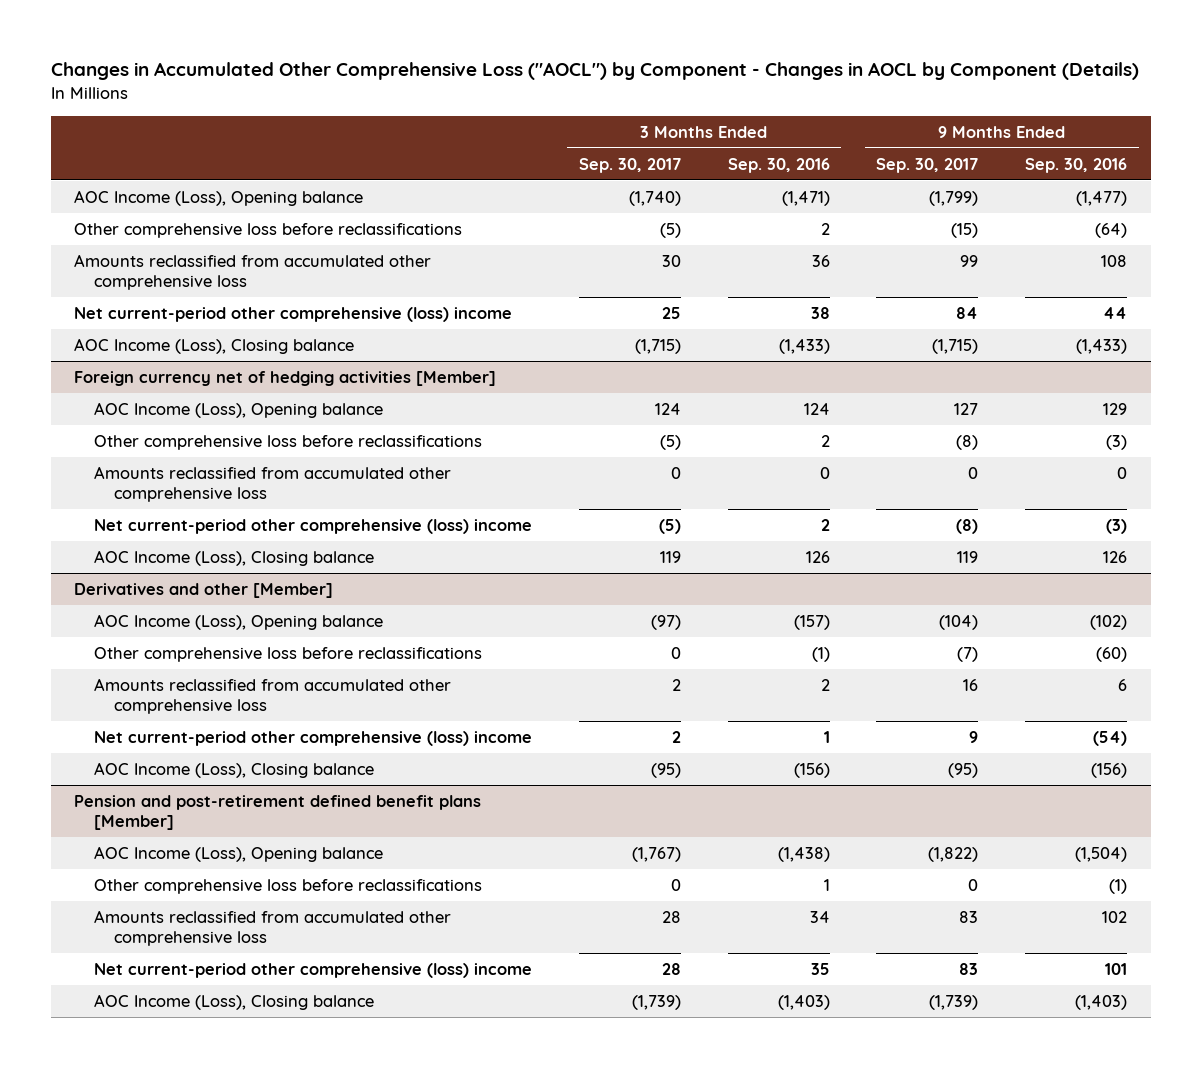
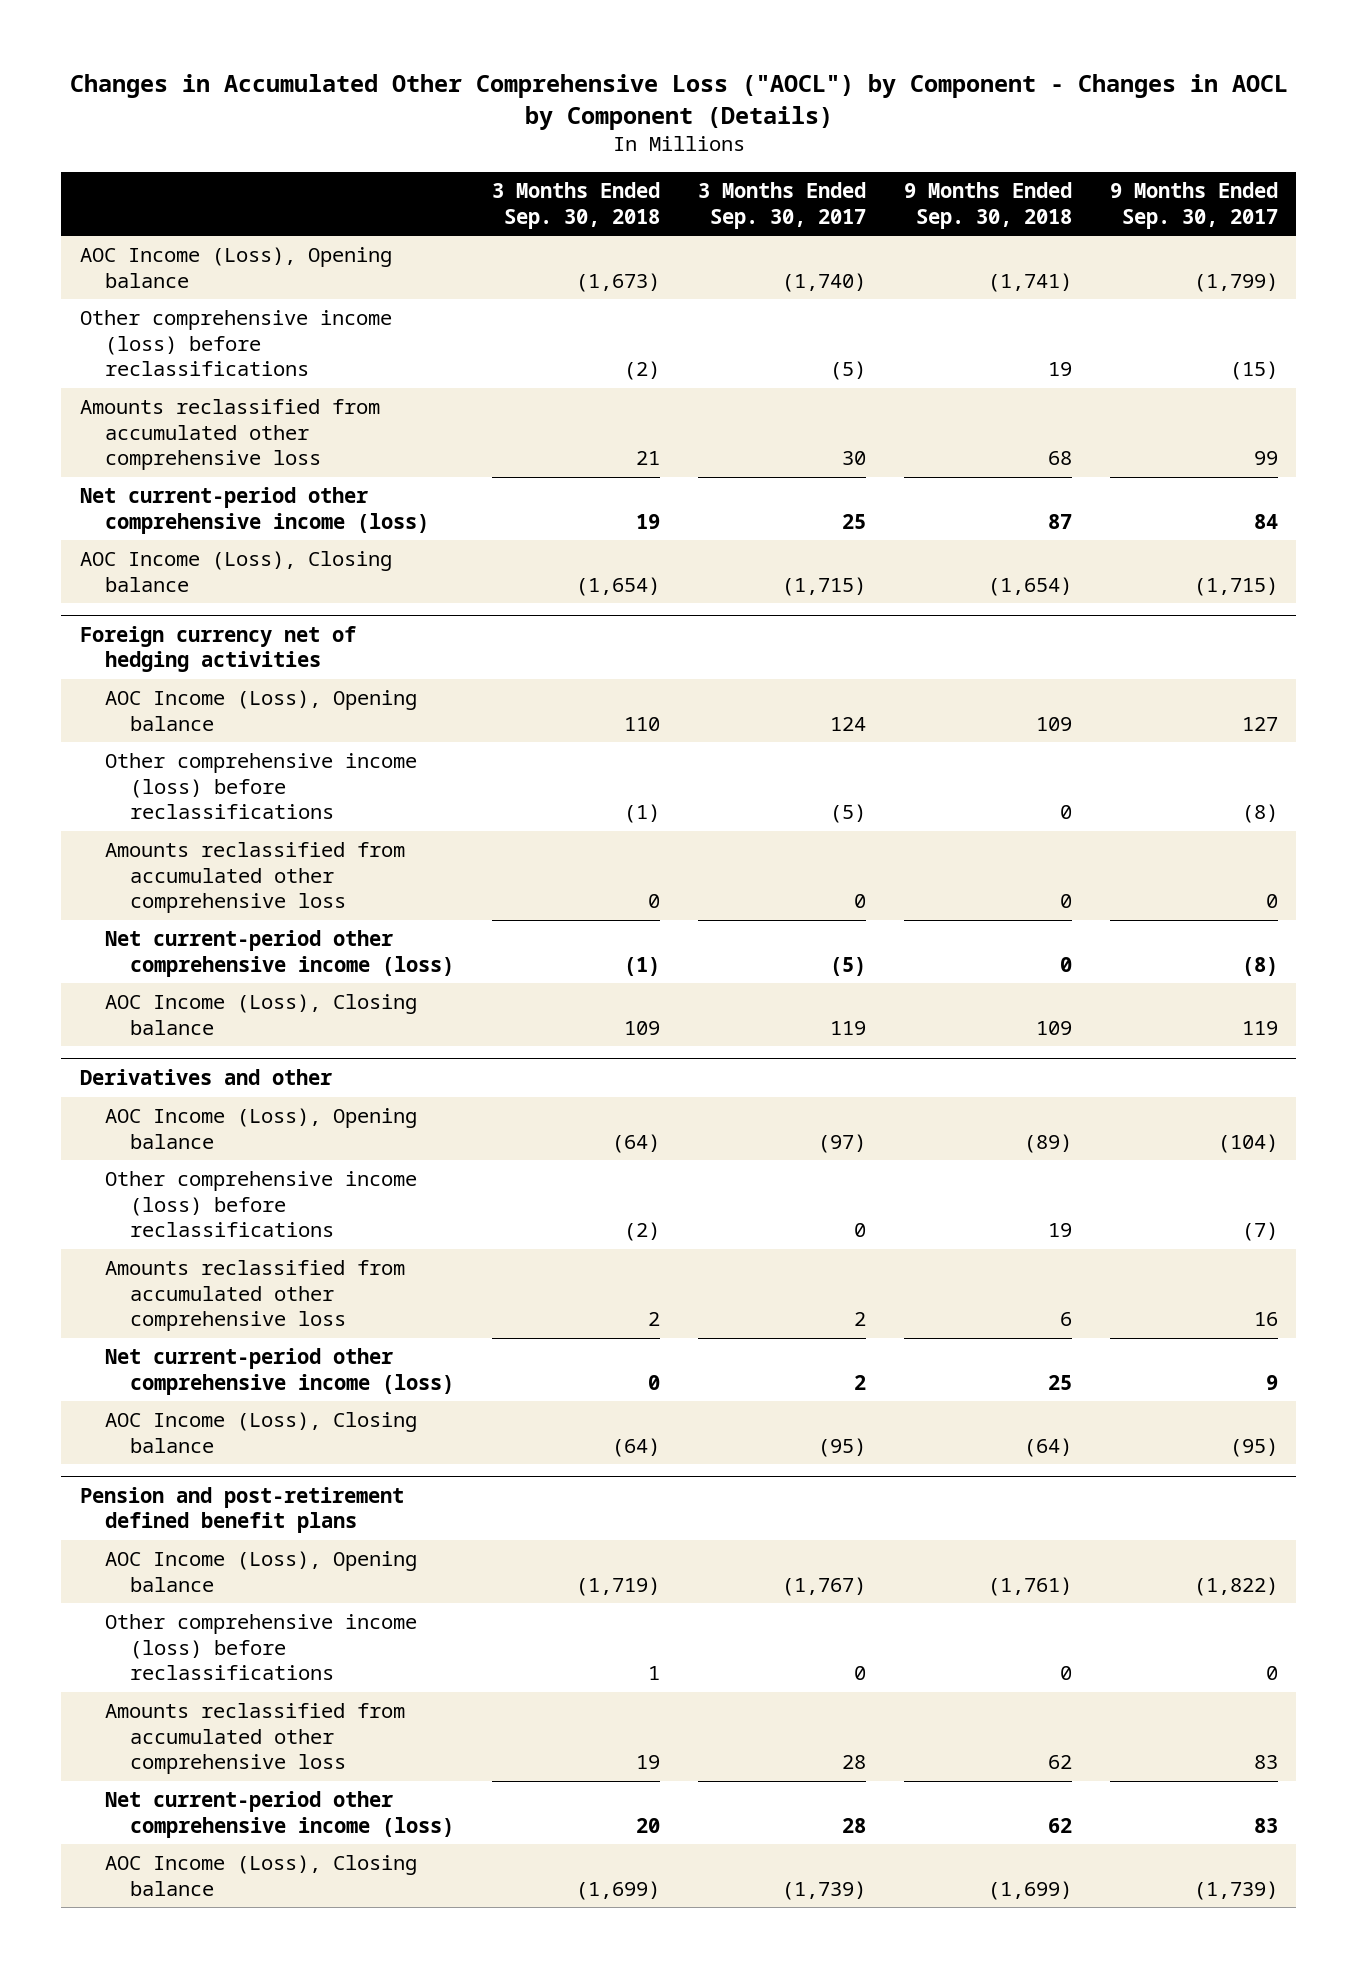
- | 3 Months Ended Sep. 30, 2017 | 3 Months Ended Sep. 30, 2016 | 9 Months Ended Sep. 30, 2017 | 9 Months Ended Sep. 30, 2016
+ | 3 Months Ended Sep. 30, 2018 | 3 Months Ended Sep. 30, 2017 | 9 Months Ended Sep. 30, 2018 | 9 Months Ended Sep. 30, 2017
- Other comprehensive loss before reclassifications | (5) | 2 | (15) | (64)
+ Other comprehensive income (loss) before reclassifications | (2) | (5) | 19 | (15)
- Net current-period other comprehensive (loss) income | 25 | 38 | 84 | 44
+ Net current-period other comprehensive income (loss) | 19 | 25 | 87 | 84
- Foreign currency net of hedging activities [Member]
+ Foreign currency net of hedging activities
- Other comprehensive loss before reclassifications | (5) | 2 | (8) | (3)
+ Other comprehensive income (loss) before reclassifications | (1) | (5) | 0 | (8)
- Net current-period other comprehensive (loss) income | (5) | 2 | (8) | (3)
+ Net current-period other comprehensive income (loss) | (1) | (5) | 0 | (8)
- Derivatives and other [Member]
+ Derivatives and other
- Other comprehensive loss before reclassifications | 0 | (1) | (7) | (60)
+ Other comprehensive income (loss) before reclassifications | (2) | 0 | 19 | (7)
- Net current-period other comprehensive (loss) income | 2 | 1 | 9 | (54)
+ Net current-period other comprehensive income (loss) | 0 | 2 | 25 | 9
- Pension and post-retirement defined benefit plans [Member]
+ Pension and post-retirement defined benefit plans
- Other comprehensive loss before reclassifications | 0 | 1 | 0 | (1)
+ Other comprehensive income (loss) before reclassifications | 1 | 0 | 0 | 0
- Net current-period other comprehensive (loss) income | 28 | 35 | 83 | 101
+ Net current-period other comprehensive income (loss) | 20 | 28 | 62 | 83

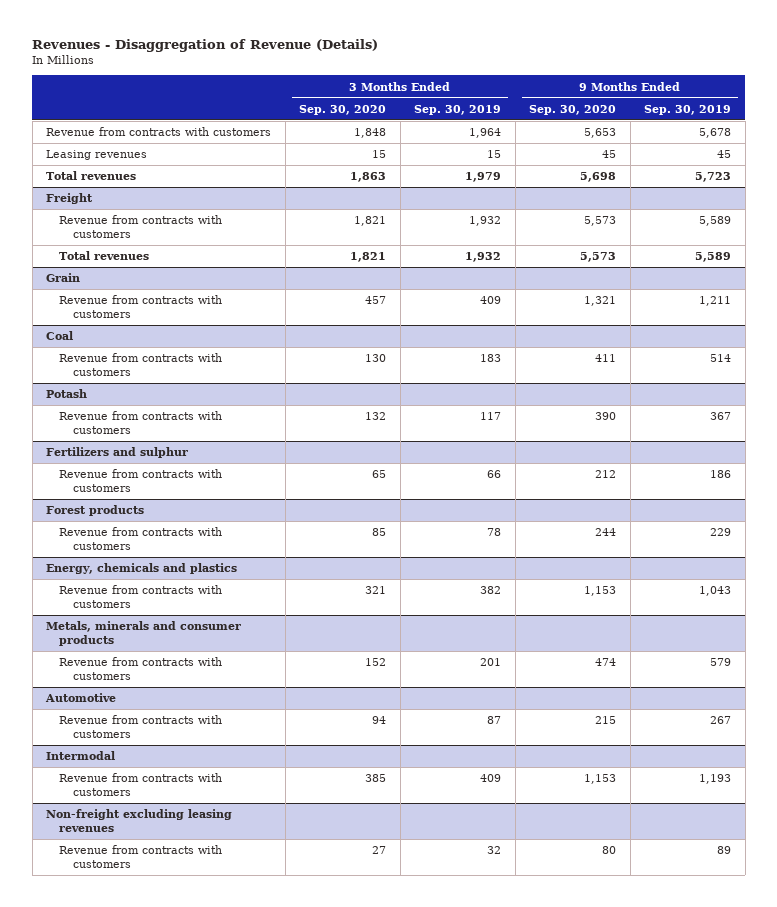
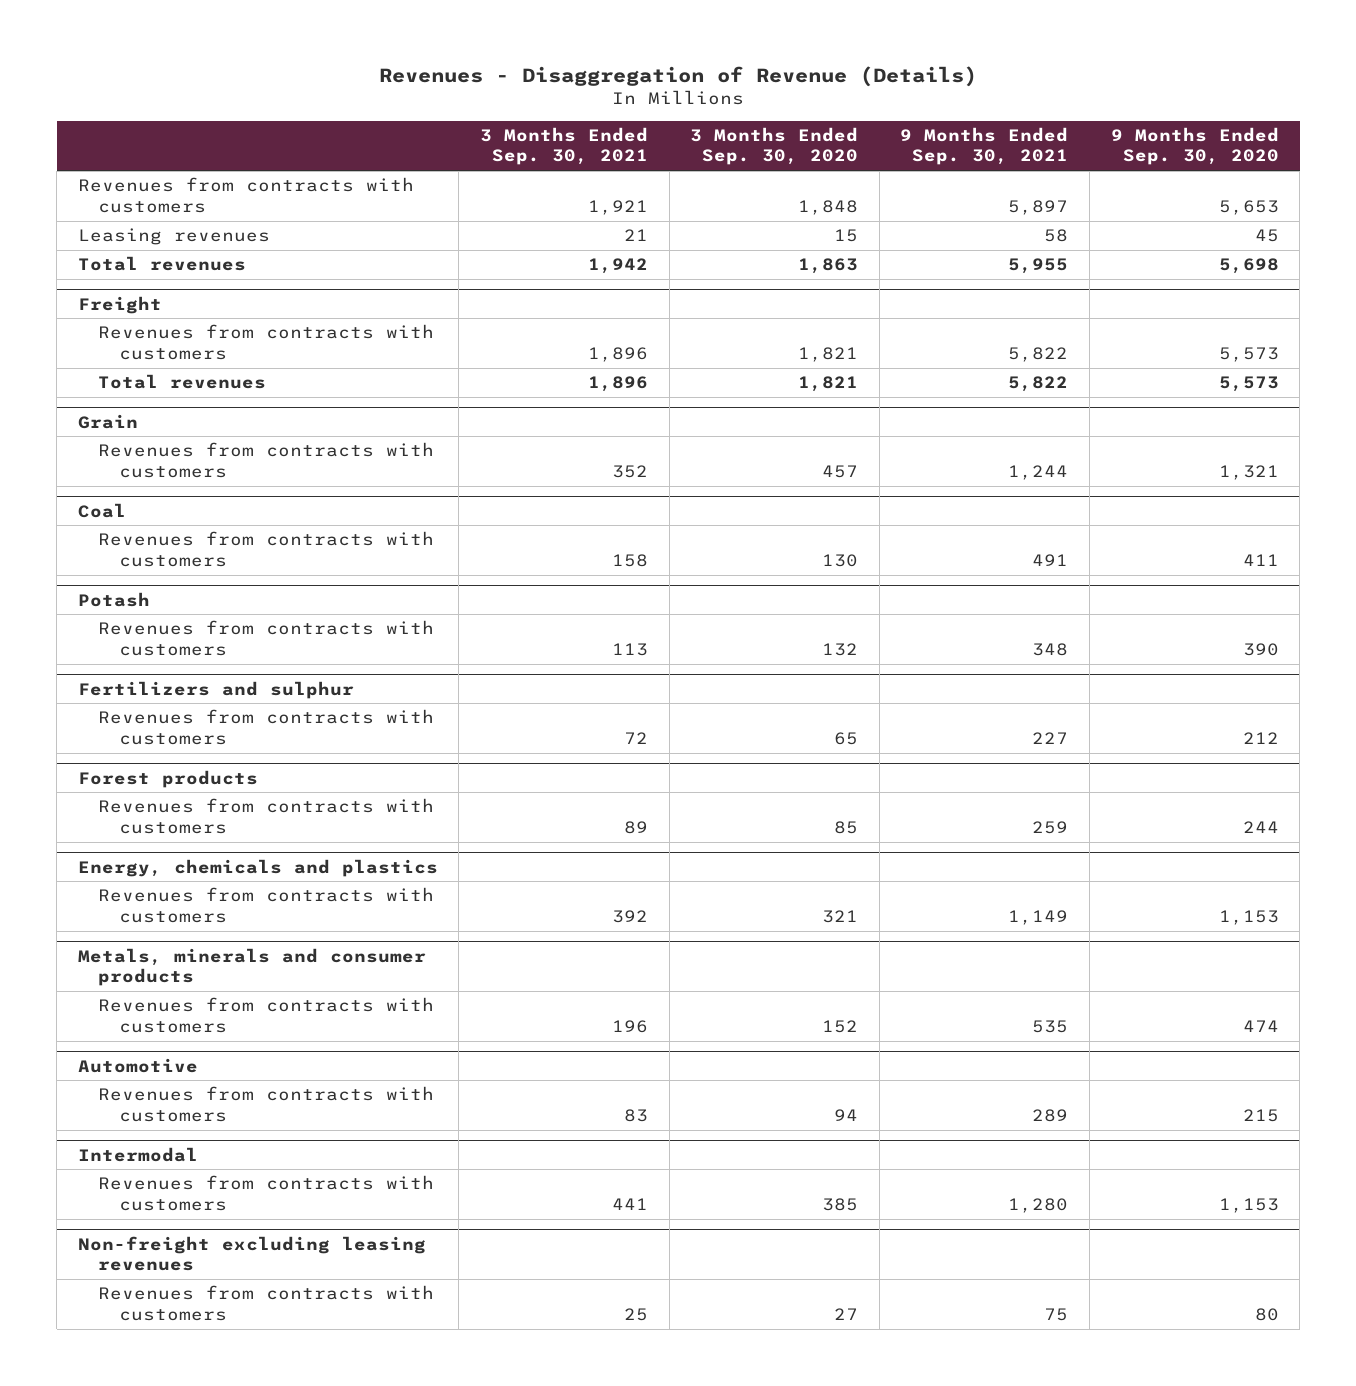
- | 3 Months Ended Sep. 30, 2020 | 3 Months Ended Sep. 30, 2019 | 9 Months Ended Sep. 30, 2020 | 9 Months Ended Sep. 30, 2019
+ | 3 Months Ended Sep. 30, 2021 | 3 Months Ended Sep. 30, 2020 | 9 Months Ended Sep. 30, 2021 | 9 Months Ended Sep. 30, 2020
- Revenue from contracts with customers | 1,848 | 1,964 | 5,653 | 5,678
+ Revenues from contracts with customers | 1,921 | 1,848 | 5,897 | 5,653
@ Freight
- Revenue from contracts with customers | 1,821 | 1,932 | 5,573 | 5,589
+ Revenues from contracts with customers | 1,896 | 1,821 | 5,822 | 5,573
@ Grain
- Revenue from contracts with customers | 457 | 409 | 1,321 | 1,211
+ Revenues from contracts with customers | 352 | 457 | 1,244 | 1,321
@ Coal
- Revenue from contracts with customers | 130 | 183 | 411 | 514
+ Revenues from contracts with customers | 158 | 130 | 491 | 411
@ Potash
- Revenue from contracts with customers | 132 | 117 | 390 | 367
+ Revenues from contracts with customers | 113 | 132 | 348 | 390
@ Fertilizers and sulphur
- Revenue from contracts with customers | 65 | 66 | 212 | 186
+ Revenues from contracts with customers | 72 | 65 | 227 | 212
@ Forest products
- Revenue from contracts with customers | 85 | 78 | 244 | 229
+ Revenues from contracts with customers | 89 | 85 | 259 | 244
@ Energy, chemicals and plastics
- Revenue from contracts with customers | 321 | 382 | 1,153 | 1,043
+ Revenues from contracts with customers | 392 | 321 | 1,149 | 1,153
@ Metals, minerals and consumer products
- Revenue from contracts with customers | 152 | 201 | 474 | 579
+ Revenues from contracts with customers | 196 | 152 | 535 | 474
@ Automotive
- Revenue from contracts with customers | 94 | 87 | 215 | 267
+ Revenues from contracts with customers | 83 | 94 | 289 | 215
@ Intermodal
- Revenue from contracts with customers | 385 | 409 | 1,153 | 1,193
+ Revenues from contracts with customers | 441 | 385 | 1,280 | 1,153
@ Non-freight excluding leasing revenues
- Revenue from contracts with customers | 27 | 32 | 80 | 89
+ Revenues from contracts with customers | 25 | 27 | 75 | 80

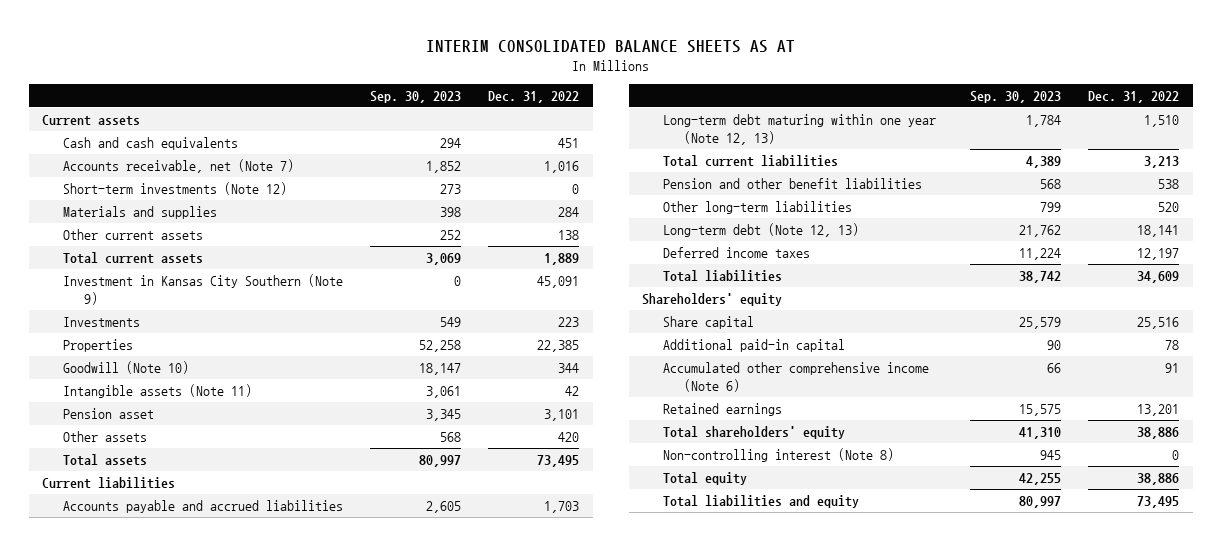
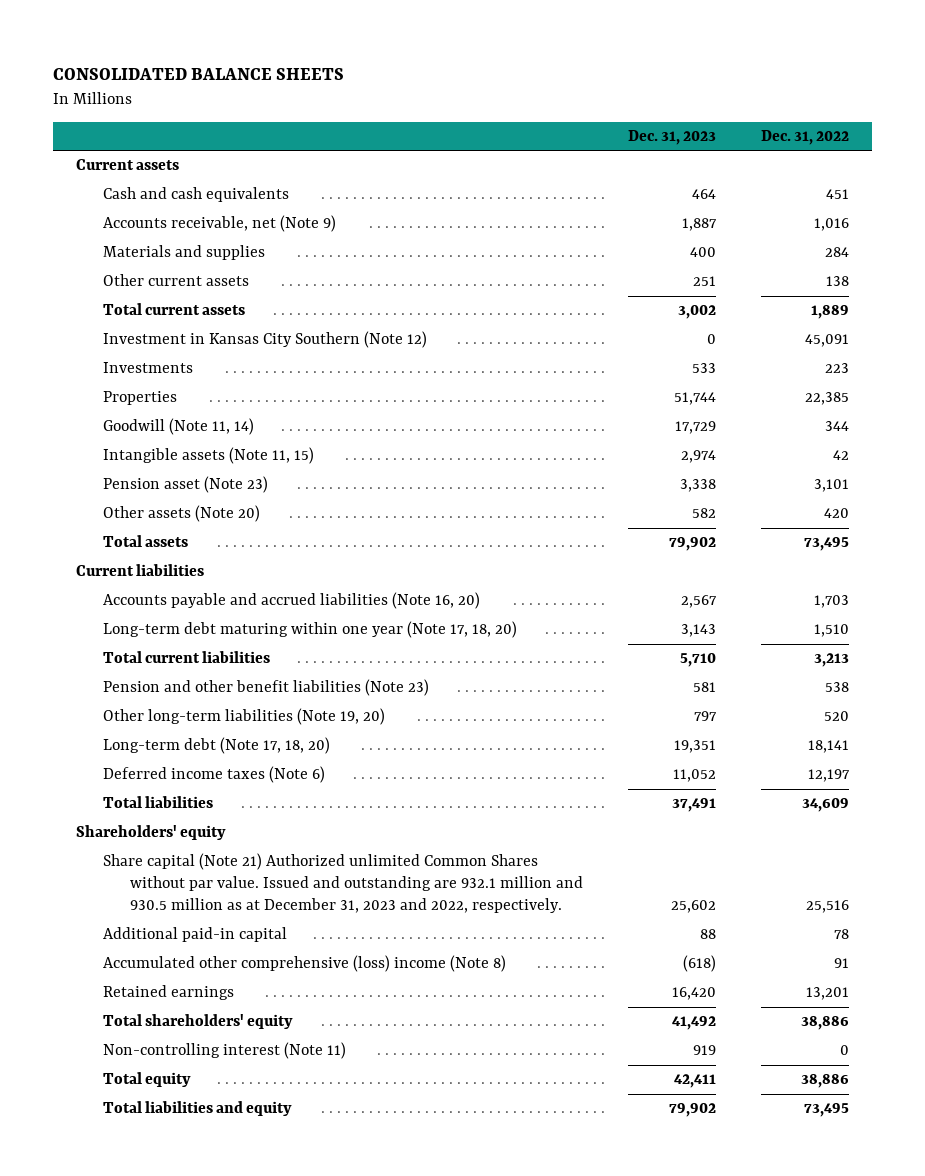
- INTERIM CONSOLIDATED BALANCE SHEETS AS AT
+ CONSOLIDATED BALANCE SHEETS
- | Sep. 30, 2023 | Dec. 31, 2022
+ | Dec. 31, 2023 | Dec. 31, 2022
- Accounts receivable, net (Note 7) | 1,852 | 1,016
- Short-term investments (Note 12) | 273 | 0
+ Accounts receivable, net (Note 9) | 1,887 | 1,016
- Investment in Kansas City Southern (Note 9) | 0 | 45,091
+ Investment in Kansas City Southern (Note 12) | 0 | 45,091
- Goodwill (Note 10) | 18,147 | 344
- Intangible assets (Note 11) | 3,061 | 42
- Pension asset | 3,345 | 3,101
- Other assets | 568 | 420
+ Goodwill (Note 11, 14) | 17,729 | 344
+ Intangible assets (Note 11, 15) | 2,974 | 42
+ Pension asset (Note 23) | 3,338 | 3,101
+ Other assets (Note 20) | 582 | 420
- Accounts payable and accrued liabilities | 2,605 | 1,703
- Long-term debt maturing within one year (Note 12, 13) | 1,784 | 1,510
+ Accounts payable and accrued liabilities (Note 16, 20) | 2,567 | 1,703
+ Long-term debt maturing within one year (Note 17, 18, 20) | 3,143 | 1,510
- Pension and other benefit liabilities | 568 | 538
- Other long-term liabilities | 799 | 520
- Long-term debt (Note 12, 13) | 21,762 | 18,141
- Deferred income taxes | 11,224 | 12,197
+ Pension and other benefit liabilities (Note 23) | 581 | 538
+ Other long-term liabilities (Note 19, 20) | 797 | 520
+ Long-term debt (Note 17, 18, 20) | 19,351 | 18,141
+ Deferred income taxes (Note 6) | 11,052 | 12,197
- Share capital | 25,579 | 25,516
+ Share capital (Note 21) Authorized unlimited Common Shares without par value. Issued and outstanding are 932.1 million and 930.5 million as at December 31, 2023 and 2022, respectively. | 25,602 | 25,516
- Accumulated other comprehensive income (Note 6) | 66 | 91
+ Accumulated other comprehensive (loss) income (Note 8) | (618) | 91
- Non-controlling interest (Note 8) | 945 | 0
+ Non-controlling interest (Note 11) | 919 | 0

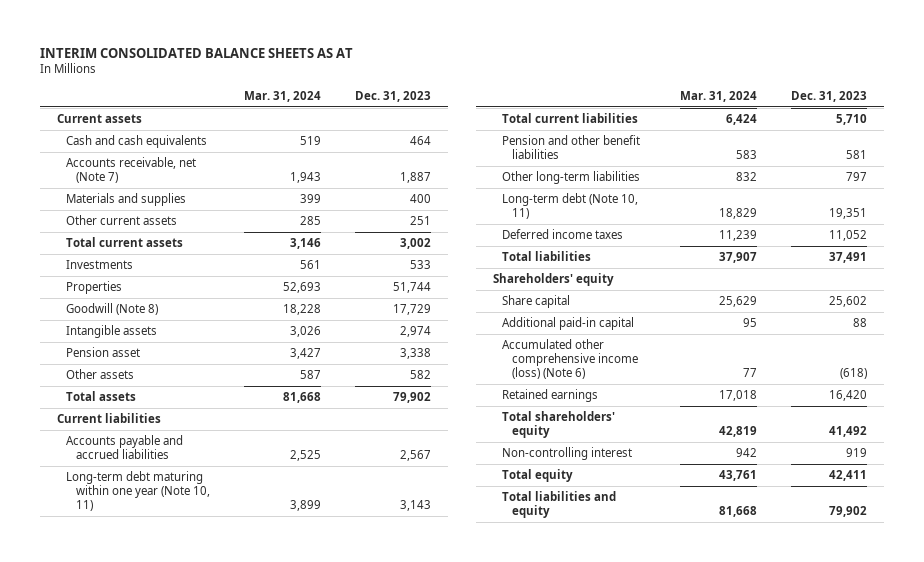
- CONSOLIDATED BALANCE SHEETS
+ INTERIM CONSOLIDATED BALANCE SHEETS AS AT
- | Dec. 31, 2023 | Dec. 31, 2022
+ | Mar. 31, 2024 | Dec. 31, 2023
- Accounts receivable, net (Note 9) | 1,887 | 1,016
+ Accounts receivable, net (Note 7) | 1,943 | 1,887
- Investment in Kansas City Southern (Note 12) | 0 | 45,091
- Goodwill (Note 11, 14) | 17,729 | 344
- Intangible assets (Note 11, 15) | 2,974 | 42
- Pension asset (Note 23) | 3,338 | 3,101
- Other assets (Note 20) | 582 | 420
+ Goodwill (Note 8) | 18,228 | 17,729
+ Intangible assets | 3,026 | 2,974
+ Pension asset | 3,427 | 3,338
+ Other assets | 587 | 582
- Accounts payable and accrued liabilities (Note 16, 20) | 2,567 | 1,703
- Long-term debt maturing within one year (Note 17, 18, 20) | 3,143 | 1,510
+ Accounts payable and accrued liabilities | 2,525 | 2,567
+ Long-term debt maturing within one year (Note 10, 11) | 3,899 | 3,143
- Pension and other benefit liabilities (Note 23) | 581 | 538
- Other long-term liabilities (Note 19, 20) | 797 | 520
- Long-term debt (Note 17, 18, 20) | 19,351 | 18,141
- Deferred income taxes (Note 6) | 11,052 | 12,197
+ Pension and other benefit liabilities | 583 | 581
+ Other long-term liabilities | 832 | 797
+ Long-term debt (Note 10, 11) | 18,829 | 19,351
+ Deferred income taxes | 11,239 | 11,052
- Share capital (Note 21) Authorized unlimited Common Shares without par value. Issued and outstanding are 932.1 million and 930.5 million as at December 31, 2023 and 2022, respectively. | 25,602 | 25,516
+ Share capital | 25,629 | 25,602
- Accumulated other comprehensive (loss) income (Note 8) | (618) | 91
+ Accumulated other comprehensive income (loss) (Note 6) | 77 | (618)
- Non-controlling interest (Note 11) | 919 | 0
+ Non-controlling interest | 942 | 919

